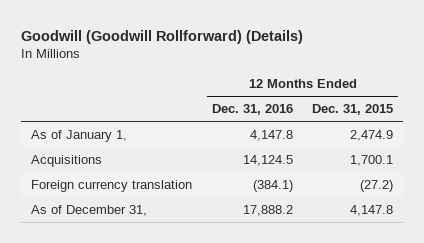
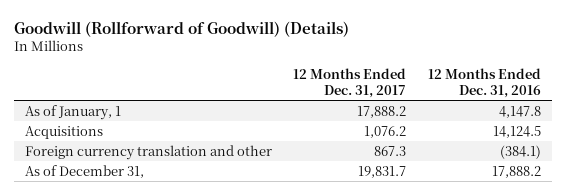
- Goodwill (Goodwill Rollforward) (Details)
+ Goodwill (Rollforward of Goodwill) (Details)
- | 12 Months Ended Dec. 31, 2016 | 12 Months Ended Dec. 31, 2015
+ | 12 Months Ended Dec. 31, 2017 | 12 Months Ended Dec. 31, 2016
- As of January 1, | 4,147.8 | 2,474.9
+ As of January, 1 | 17,888.2 | 4,147.8
- Foreign currency translation | (384.1) | (27.2)
+ Foreign currency translation and other | 867.3 | (384.1)

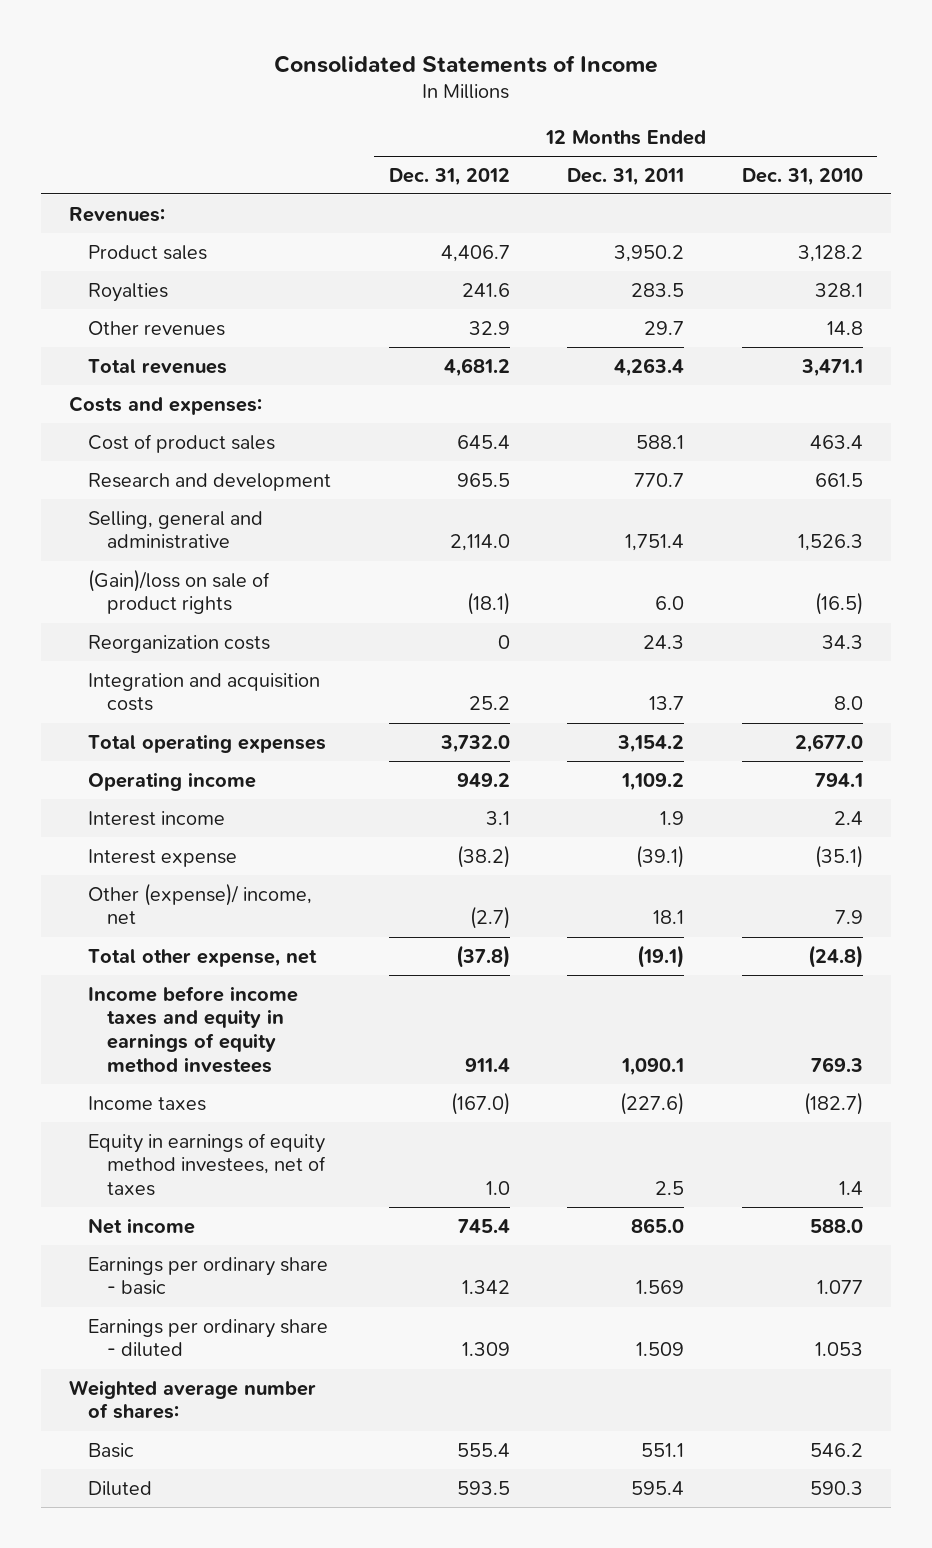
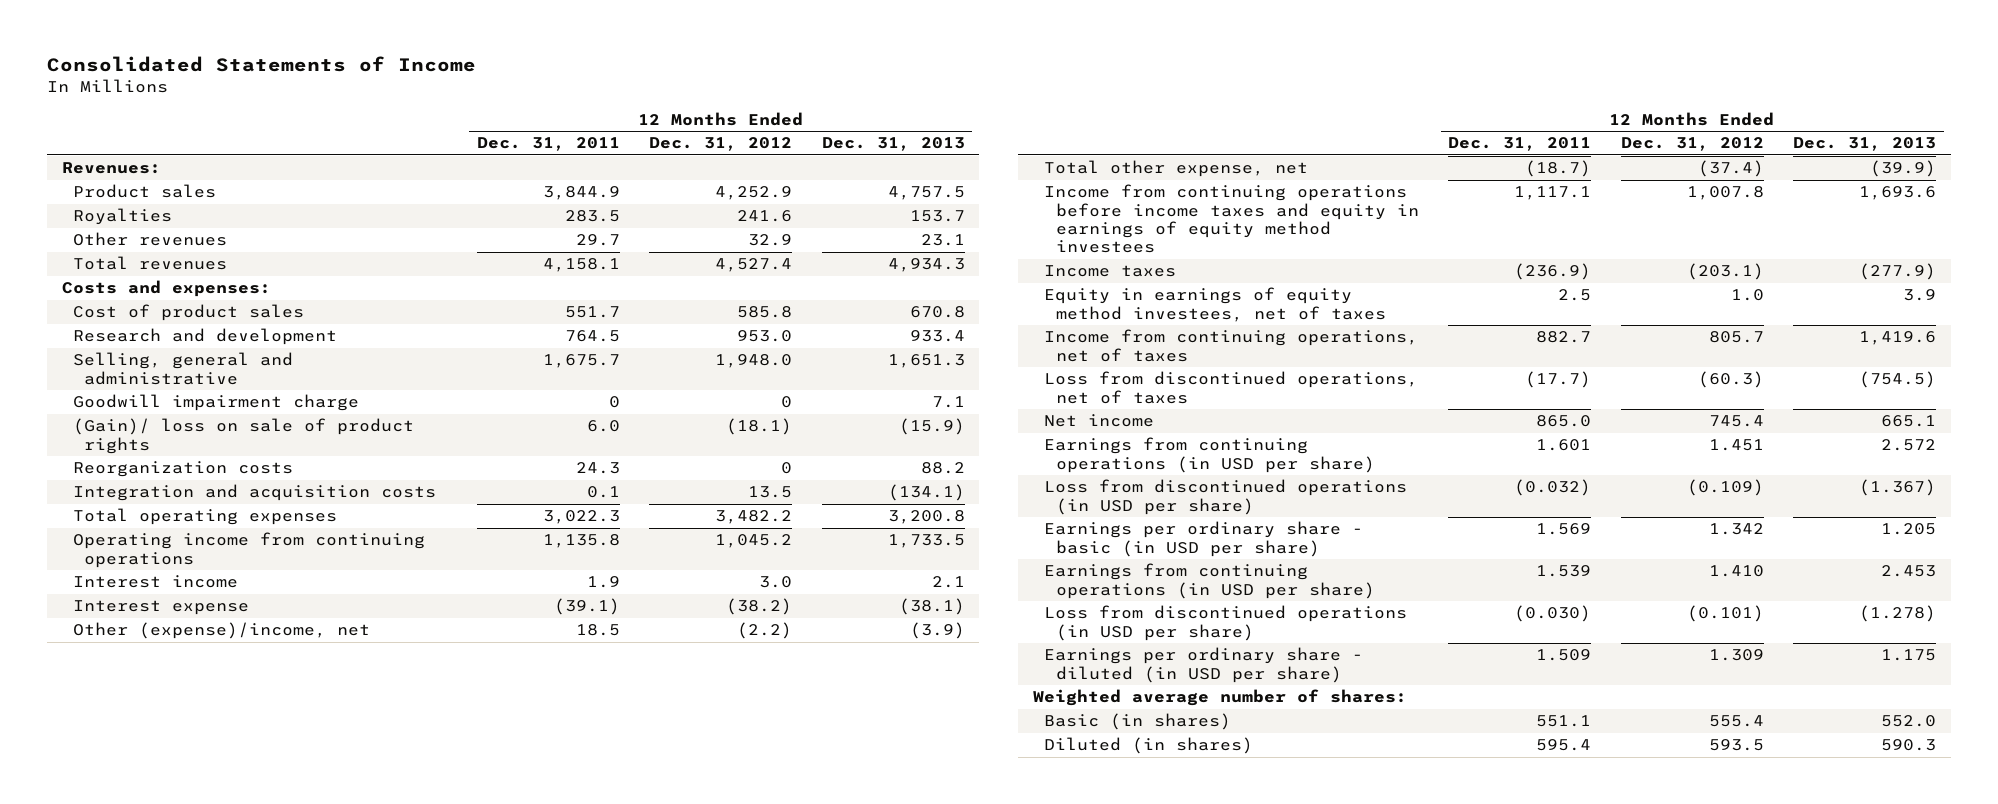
- | 12 Months Ended Dec. 31, 2012 | 12 Months Ended Dec. 31, 2011 | 12 Months Ended Dec. 31, 2010
+ | 12 Months Ended Dec. 31, 2011 | 12 Months Ended Dec. 31, 2012 | 12 Months Ended Dec. 31, 2013
- Product sales | 4,406.7 | 3,950.2 | 3,128.2
+ Product sales | 3,844.9 | 4,252.9 | 4,757.5
- Total revenues | 4,681.2 | 4,263.4 | 3,471.1
+ Total revenues | 4,158.1 | 4,527.4 | 4,934.3
- Cost of product sales | 645.4 | 588.1 | 463.4
- Research and development | 965.5 | 770.7 | 661.5
- Selling, general and administrative | 2,114.0 | 1,751.4 | 1,526.3
- (Gain)/loss on sale of product rights | (18.1) | 6.0 | (16.5)
+ Cost of product sales | 551.7 | 585.8 | 670.8
+ Research and development | 764.5 | 953.0 | 933.4
+ Selling, general and administrative | 1,675.7 | 1,948.0 | 1,651.3
+ Goodwill impairment charge | 0 | 0 | 7.1
+ (Gain)/ loss on sale of product rights | 6.0 | (18.1) | (15.9)
- Integration and acquisition costs | 25.2 | 13.7 | 8.0
- Total operating expenses | 3,732.0 | 3,154.2 | 2,677.0
- Operating income | 949.2 | 1,109.2 | 794.1
- Interest income | 3.1 | 1.9 | 2.4
+ Integration and acquisition costs | 0.1 | 13.5 | (134.1)
+ Total operating expenses | 3,022.3 | 3,482.2 | 3,200.8
+ Operating income from continuing operations | 1,135.8 | 1,045.2 | 1,733.5
+ Interest income | 1.9 | 3.0 | 2.1
- Other (expense)/ income, net | (2.7) | 18.1 | 7.9
- Total other expense, net | (37.8) | (19.1) | (24.8)
- Income before income taxes and equity in earnings of equity method investees | 911.4 | 1,090.1 | 769.3
- Income taxes | (167.0) | (227.6) | (182.7)
+ Other (expense)/income, net | 18.5 | (2.2) | (3.9)
+ Total other expense, net | (18.7) | (37.4) | (39.9)
+ Income from continuing operations before income taxes and equity in earnings of equity method investees | 1,117.1 | 1,007.8 | 1,693.6
+ Income taxes | (236.9) | (203.1) | (277.9)
+ Income from continuing operations, net of taxes | 882.7 | 805.7 | 1,419.6
+ Loss from discontinued operations, net of taxes | (17.7) | (60.3) | (754.5)
- Earnings per ordinary share - basic | 1.342 | 1.569 | 1.077
- Earnings per ordinary share - diluted | 1.309 | 1.509 | 1.053
+ Earnings from continuing operations (in USD per share) | 1.601 | 1.451 | 2.572
+ Loss from discontinued operations (in USD per share) | (0.032) | (0.109) | (1.367)
+ Earnings per ordinary share - basic (in USD per share) | 1.569 | 1.342 | 1.205
+ Earnings from continuing operations (in USD per share) | 1.539 | 1.410 | 2.453
+ Loss from discontinued operations (in USD per share) | (0.030) | (0.101) | (1.278)
+ Earnings per ordinary share - diluted (in USD per share) | 1.509 | 1.309 | 1.175
- Basic | 555.4 | 551.1 | 546.2
- Diluted | 593.5 | 595.4 | 590.3
+ Basic (in shares) | 551.1 | 555.4 | 552.0
+ Diluted (in shares) | 595.4 | 593.5 | 590.3

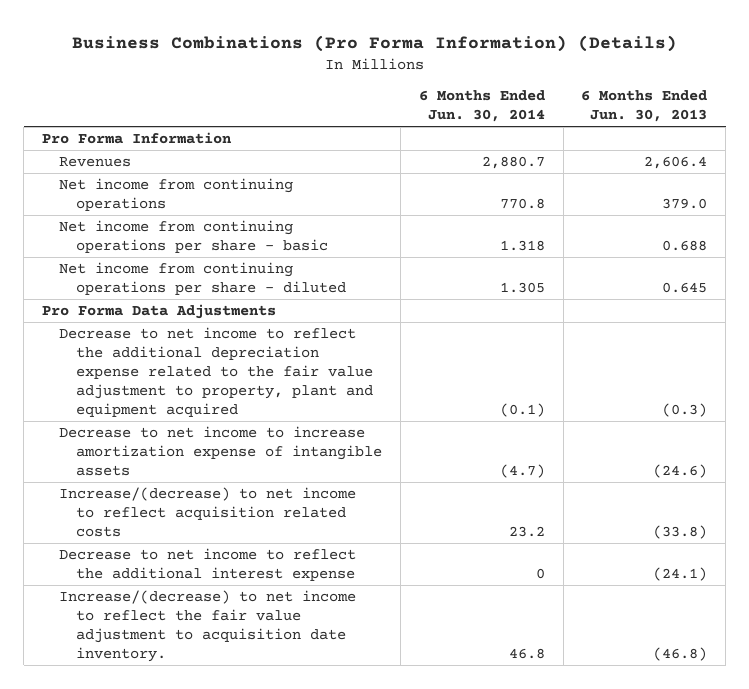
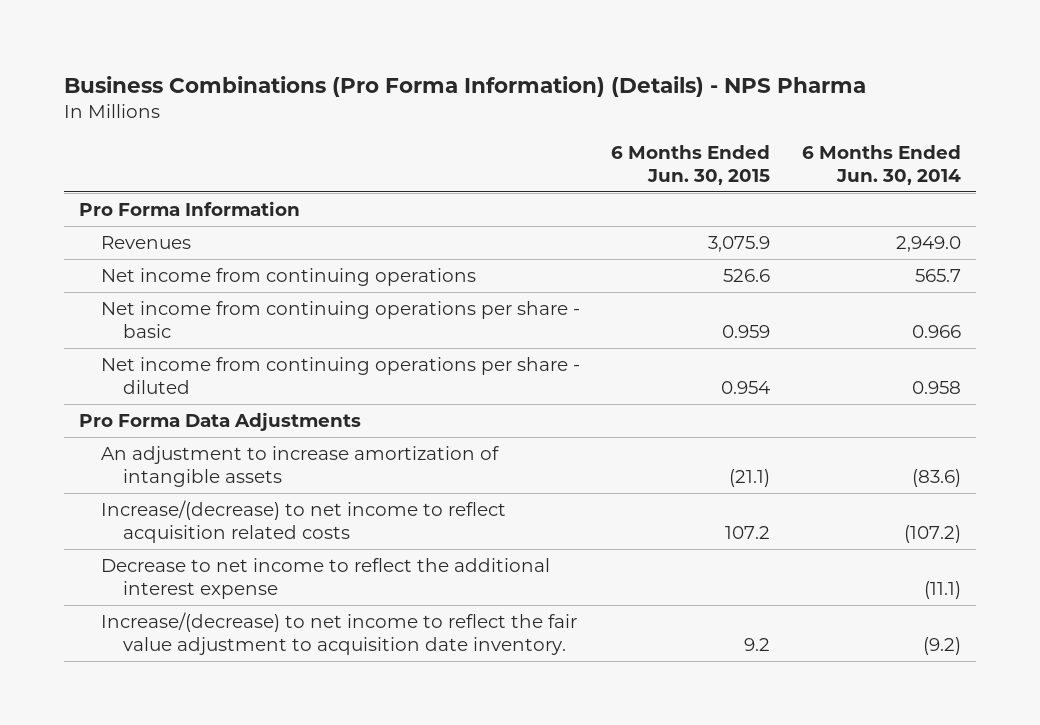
- Business Combinations (Pro Forma Information) (Details)
+ Business Combinations (Pro Forma Information) (Details) - NPS Pharma
- | 6 Months Ended Jun. 30, 2014 | 6 Months Ended Jun. 30, 2013
+ | 6 Months Ended Jun. 30, 2015 | 6 Months Ended Jun. 30, 2014
- Revenues | 2,880.7 | 2,606.4
- Net income from continuing operations | 770.8 | 379.0
- Net income from continuing operations per share - basic | 1.318 | 0.688
- Net income from continuing operations per share - diluted | 1.305 | 0.645
+ Revenues | 3,075.9 | 2,949.0
+ Net income from continuing operations | 526.6 | 565.7
+ Net income from continuing operations per share - basic | 0.959 | 0.966
+ Net income from continuing operations per share - diluted | 0.954 | 0.958
- Decrease to net income to reflect the additional depreciation expense related to the fair value adjustment to property, plant and equipment acquired | (0.1) | (0.3)
- Decrease to net income to increase amortization expense of intangible assets | (4.7) | (24.6)
- Increase/(decrease) to net income to reflect acquisition related costs | 23.2 | (33.8)
- Decrease to net income to reflect the additional interest expense | 0 | (24.1)
- Increase/(decrease) to net income to reflect the fair value adjustment to acquisition date inventory. | 46.8 | (46.8)
+ An adjustment to increase amortization of intangible assets | (21.1) | (83.6)
+ Increase/(decrease) to net income to reflect acquisition related costs | 107.2 | (107.2)
+ Decrease to net income to reflect the additional interest expense | | (11.1)
+ Increase/(decrease) to net income to reflect the fair value adjustment to acquisition date inventory. | 9.2 | (9.2)

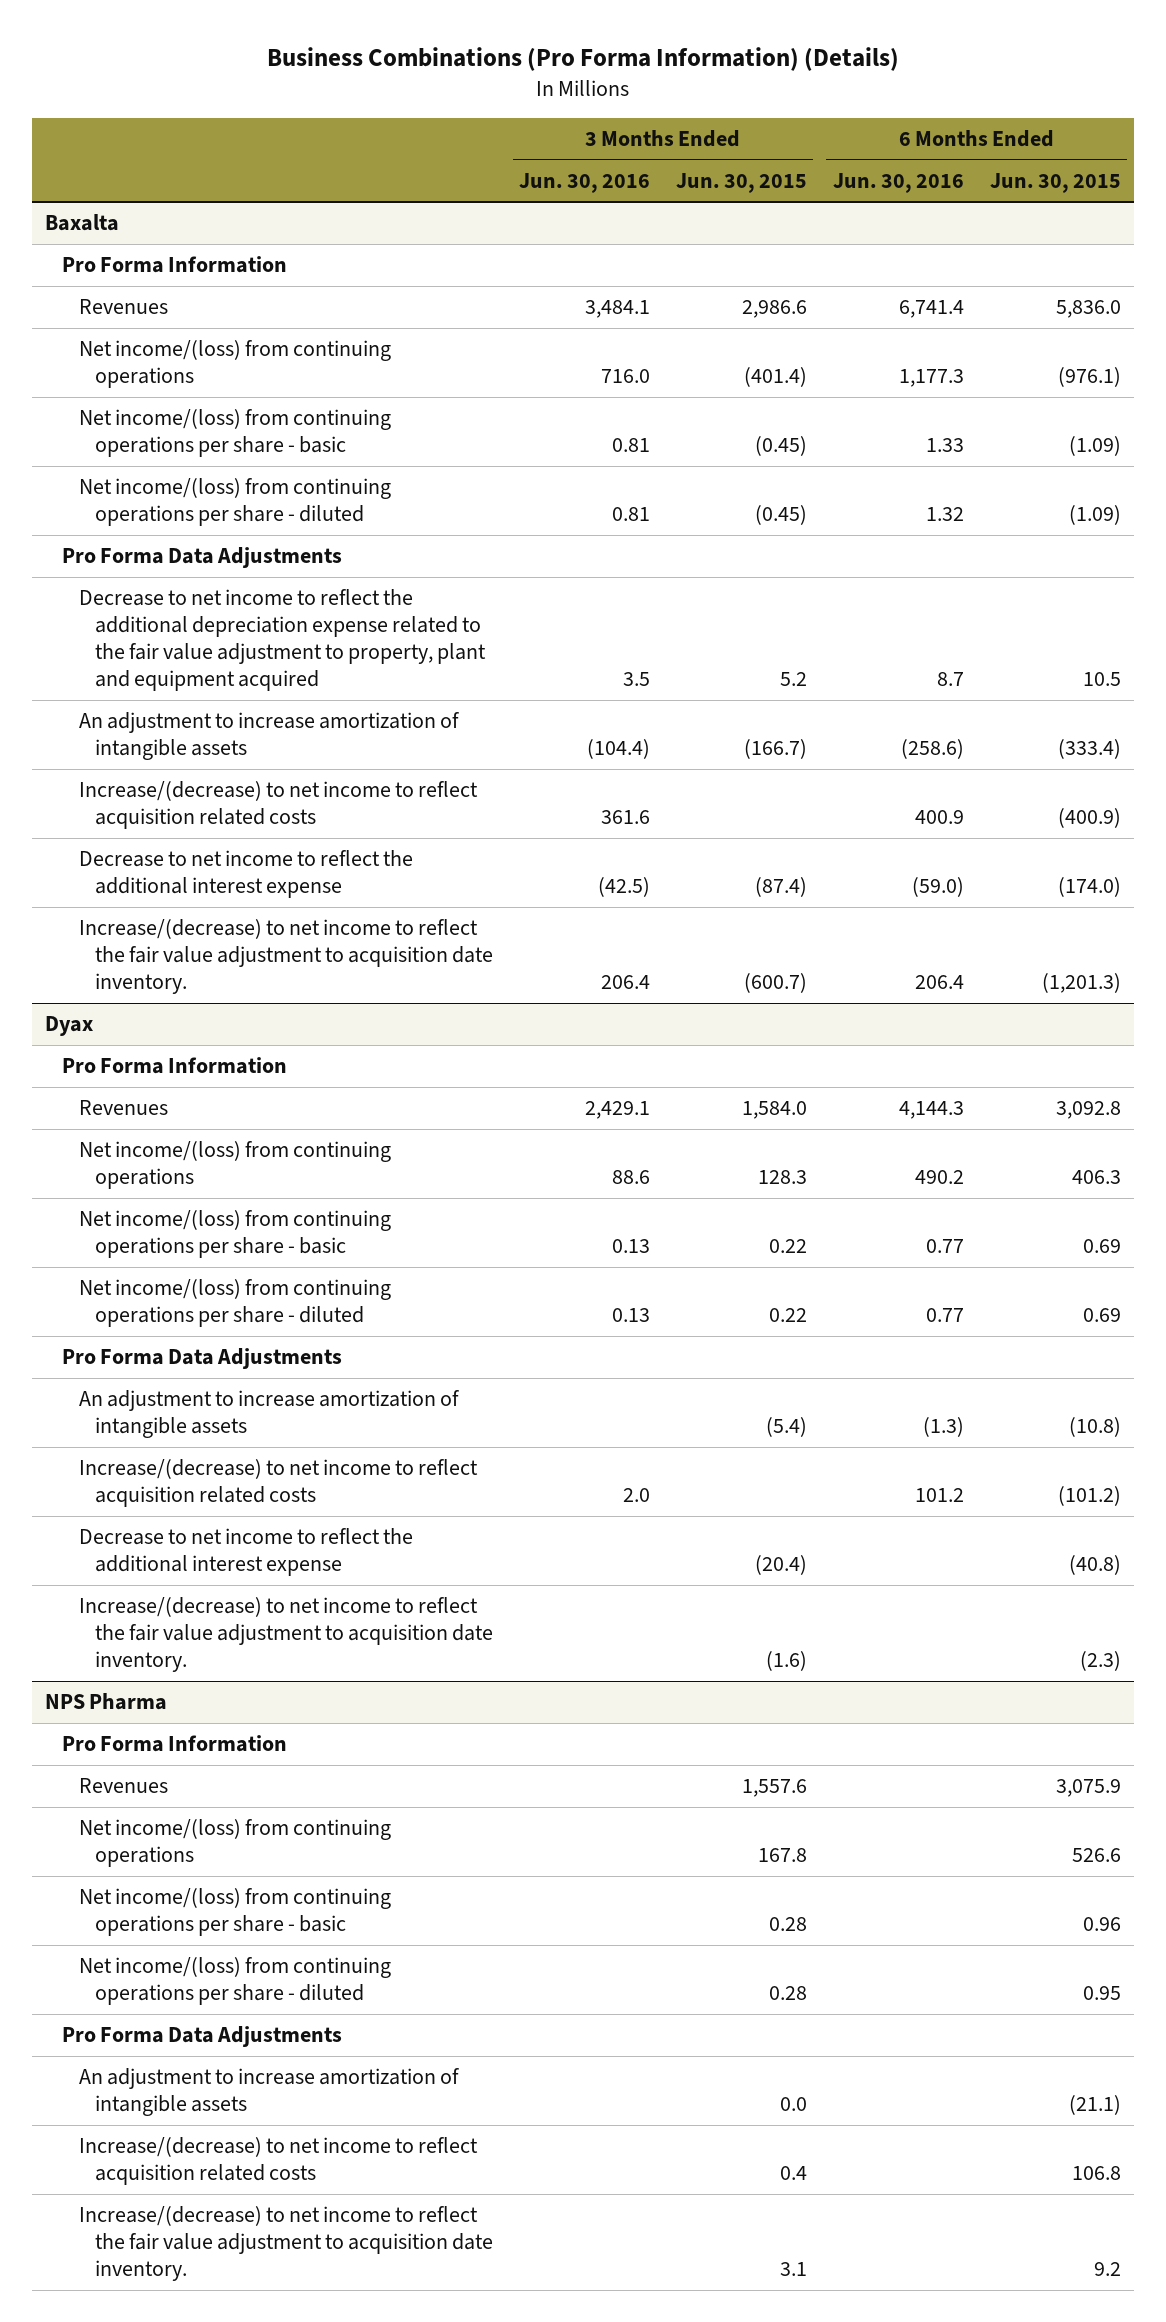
- Business Combinations (Pro Forma Information) (Details) - NPS Pharma
+ Business Combinations (Pro Forma Information) (Details)
- | 6 Months Ended Jun. 30, 2015 | 6 Months Ended Jun. 30, 2014
+ | 3 Months Ended Jun. 30, 2016 | 3 Months Ended Jun. 30, 2015 | 6 Months Ended Jun. 30, 2016 | 6 Months Ended Jun. 30, 2015
+ Baxalta
+ Revenues | 3,484.1 | 2,986.6 | 6,741.4 | 5,836.0
+ Net income/(loss) from continuing operations | 716.0 | (401.4) | 1,177.3 | (976.1)
+ Net income/(loss) from continuing operations per share - basic | 0.81 | (0.45) | 1.33 | (1.09)
+ Net income/(loss) from continuing operations per share - diluted | 0.81 | (0.45) | 1.32 | (1.09)
+ Pro Forma Data Adjustments
+ Decrease to net income to reflect the additional depreciation expense related to the fair value adjustment to property, plant and equipment acquired | 3.5 | 5.2 | 8.7 | 10.5
+ An adjustment to increase amortization of intangible assets | (104.4) | (166.7) | (258.6) | (333.4)
+ Increase/(decrease) to net income to reflect acquisition related costs | 361.6 | | 400.9 | (400.9)
+ Decrease to net income to reflect the additional interest expense | (42.5) | (87.4) | (59.0) | (174.0)
+ Increase/(decrease) to net income to reflect the fair value adjustment to acquisition date inventory. | 206.4 | (600.7) | 206.4 | (1,201.3)
+ Dyax
+ Pro Forma Information
+ Revenues | 2,429.1 | 1,584.0 | 4,144.3 | 3,092.8
+ Net income/(loss) from continuing operations | 88.6 | 128.3 | 490.2 | 406.3
+ Net income/(loss) from continuing operations per share - basic | 0.13 | 0.22 | 0.77 | 0.69
+ Net income/(loss) from continuing operations per share - diluted | 0.13 | 0.22 | 0.77 | 0.69
+ Pro Forma Data Adjustments
+ An adjustment to increase amortization of intangible assets | | (5.4) | (1.3) | (10.8)
+ Increase/(decrease) to net income to reflect acquisition related costs | 2.0 | | 101.2 | (101.2)
+ Decrease to net income to reflect the additional interest expense | | (20.4) | | (40.8)
+ Increase/(decrease) to net income to reflect the fair value adjustment to acquisition date inventory. | | (1.6) | | (2.3)
+ NPS Pharma
+ Pro Forma Information
- Net income from continuing operations | 526.6 | 565.7
- Net income from continuing operations per share - basic | 0.959 | 0.966
- Net income from continuing operations per share - diluted | 0.954 | 0.958
+ Net income/(loss) from continuing operations | | 167.8 | | 526.6
+ Net income/(loss) from continuing operations per share - basic | | 0.28 | | 0.96
+ Net income/(loss) from continuing operations per share - diluted | | 0.28 | | 0.95
- Increase/(decrease) to net income to reflect acquisition related costs | 107.2 | (107.2)
- Decrease to net income to reflect the additional interest expense | | (11.1)
+ Increase/(decrease) to net income to reflect acquisition related costs | | 0.4 | | 106.8

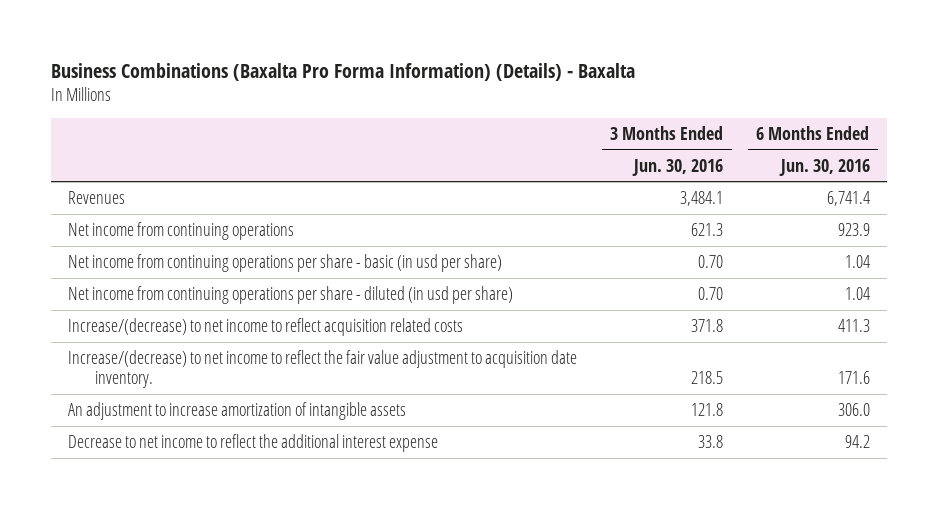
- Business Combinations (Pro Forma Information) (Details)
+ Business Combinations (Baxalta Pro Forma Information) (Details) - Baxalta
- | 3 Months Ended Jun. 30, 2016 | 3 Months Ended Jun. 30, 2015 | 6 Months Ended Jun. 30, 2016 | 6 Months Ended Jun. 30, 2015
+ | 3 Months Ended Jun. 30, 2016 | 6 Months Ended Jun. 30, 2016
- Baxalta
- Pro Forma Information
- Net income/(loss) from continuing operations | 716.0 | (401.4) | 1,177.3 | (976.1)
- Net income/(loss) from continuing operations per share - basic | 0.81 | (0.45) | 1.33 | (1.09)
- Net income/(loss) from continuing operations per share - diluted | 0.81 | (0.45) | 1.32 | (1.09)
- Pro Forma Data Adjustments
- Decrease to net income to reflect the additional depreciation expense related to the fair value adjustment to property, plant and equipment acquired | 3.5 | 5.2 | 8.7 | 10.5
- An adjustment to increase amortization of intangible assets | (104.4) | (166.7) | (258.6) | (333.4)
- Increase/(decrease) to net income to reflect acquisition related costs | 361.6 | | 400.9 | (400.9)
- Decrease to net income to reflect the additional interest expense | (42.5) | (87.4) | (59.0) | (174.0)
- Increase/(decrease) to net income to reflect the fair value adjustment to acquisition date inventory. | 206.4 | (600.7) | 206.4 | (1,201.3)
- Dyax
- Pro Forma Information
- Revenues | 2,429.1 | 1,584.0 | 4,144.3 | 3,092.8
- Net income/(loss) from continuing operations | 88.6 | 128.3 | 490.2 | 406.3
- Net income/(loss) from continuing operations per share - basic | 0.13 | 0.22 | 0.77 | 0.69
- Net income/(loss) from continuing operations per share - diluted | 0.13 | 0.22 | 0.77 | 0.69
- Pro Forma Data Adjustments
- An adjustment to increase amortization of intangible assets | | (5.4) | (1.3) | (10.8)
- Increase/(decrease) to net income to reflect acquisition related costs | 2.0 | | 101.2 | (101.2)
- Decrease to net income to reflect the additional interest expense | | (20.4) | | (40.8)
- Increase/(decrease) to net income to reflect the fair value adjustment to acquisition date inventory. | | (1.6) | | (2.3)
- NPS Pharma
- Pro Forma Information
- Revenues | | 1,557.6 | | 3,075.9
- Net income/(loss) from continuing operations | | 167.8 | | 526.6
- Net income/(loss) from continuing operations per share - basic | | 0.28 | | 0.96
- Net income/(loss) from continuing operations per share - diluted | | 0.28 | | 0.95
- Pro Forma Data Adjustments
- An adjustment to increase amortization of intangible assets | | 0.0 | | (21.1)
- Increase/(decrease) to net income to reflect acquisition related costs | | 0.4 | | 106.8
- Increase/(decrease) to net income to reflect the fair value adjustment to acquisition date inventory. | | 3.1 | | 9.2
+ Net income from continuing operations | 621.3 | 923.9
+ Net income from continuing operations per share - basic (in usd per share) | 0.70 | 1.04
+ Net income from continuing operations per share - diluted (in usd per share) | 0.70 | 1.04
+ Increase/(decrease) to net income to reflect acquisition related costs | 371.8 | 411.3
+ Increase/(decrease) to net income to reflect the fair value adjustment to acquisition date inventory. | 218.5 | 171.6
+ An adjustment to increase amortization of intangible assets | 121.8 | 306.0
+ Decrease to net income to reflect the additional interest expense | 33.8 | 94.2

